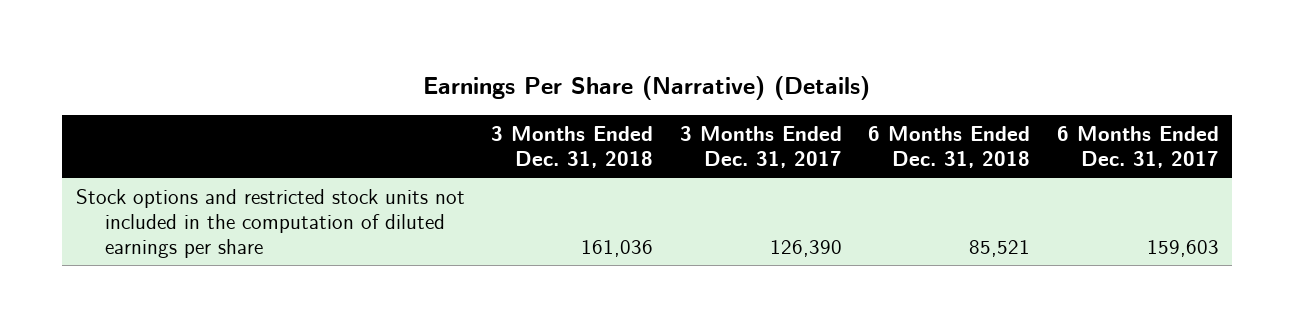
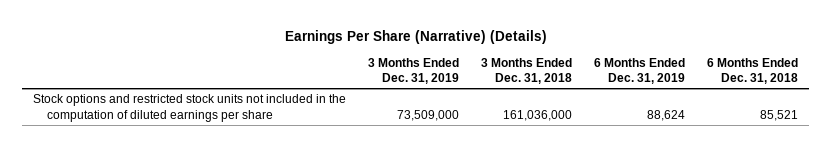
- | 3 Months Ended Dec. 31, 2018 | 3 Months Ended Dec. 31, 2017 | 6 Months Ended Dec. 31, 2018 | 6 Months Ended Dec. 31, 2017
+ | 3 Months Ended Dec. 31, 2019 | 3 Months Ended Dec. 31, 2018 | 6 Months Ended Dec. 31, 2019 | 6 Months Ended Dec. 31, 2018
- Stock options and restricted stock units not included in the computation of diluted earnings per share | 161,036 | 126,390 | 85,521 | 159,603
+ Stock options and restricted stock units not included in the computation of diluted earnings per share | 73,509,000 | 161,036,000 | 88,624 | 85,521

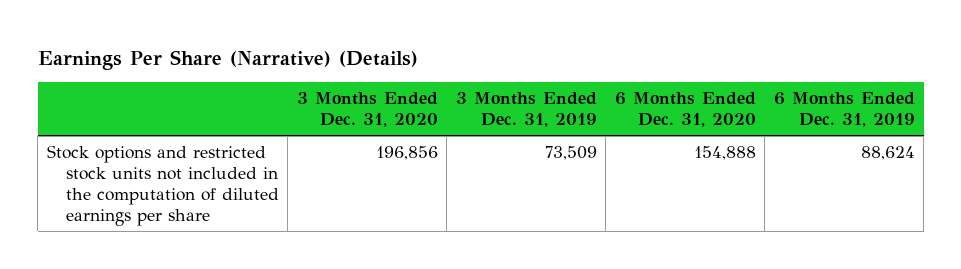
- | 3 Months Ended Dec. 31, 2019 | 3 Months Ended Dec. 31, 2018 | 6 Months Ended Dec. 31, 2019 | 6 Months Ended Dec. 31, 2018
+ | 3 Months Ended Dec. 31, 2020 | 3 Months Ended Dec. 31, 2019 | 6 Months Ended Dec. 31, 2020 | 6 Months Ended Dec. 31, 2019
- Stock options and restricted stock units not included in the computation of diluted earnings per share | 73,509,000 | 161,036,000 | 88,624 | 85,521
+ Stock options and restricted stock units not included in the computation of diluted earnings per share | 196,856 | 73,509 | 154,888 | 88,624

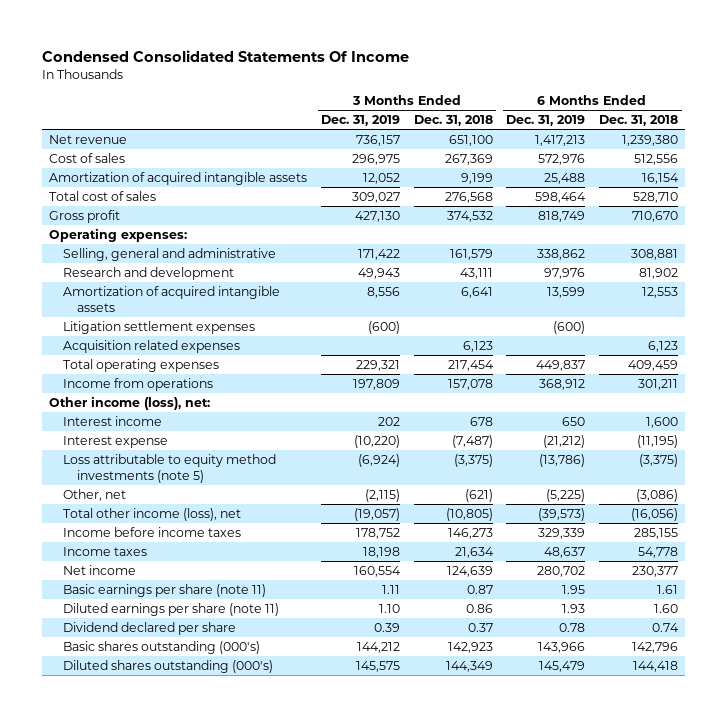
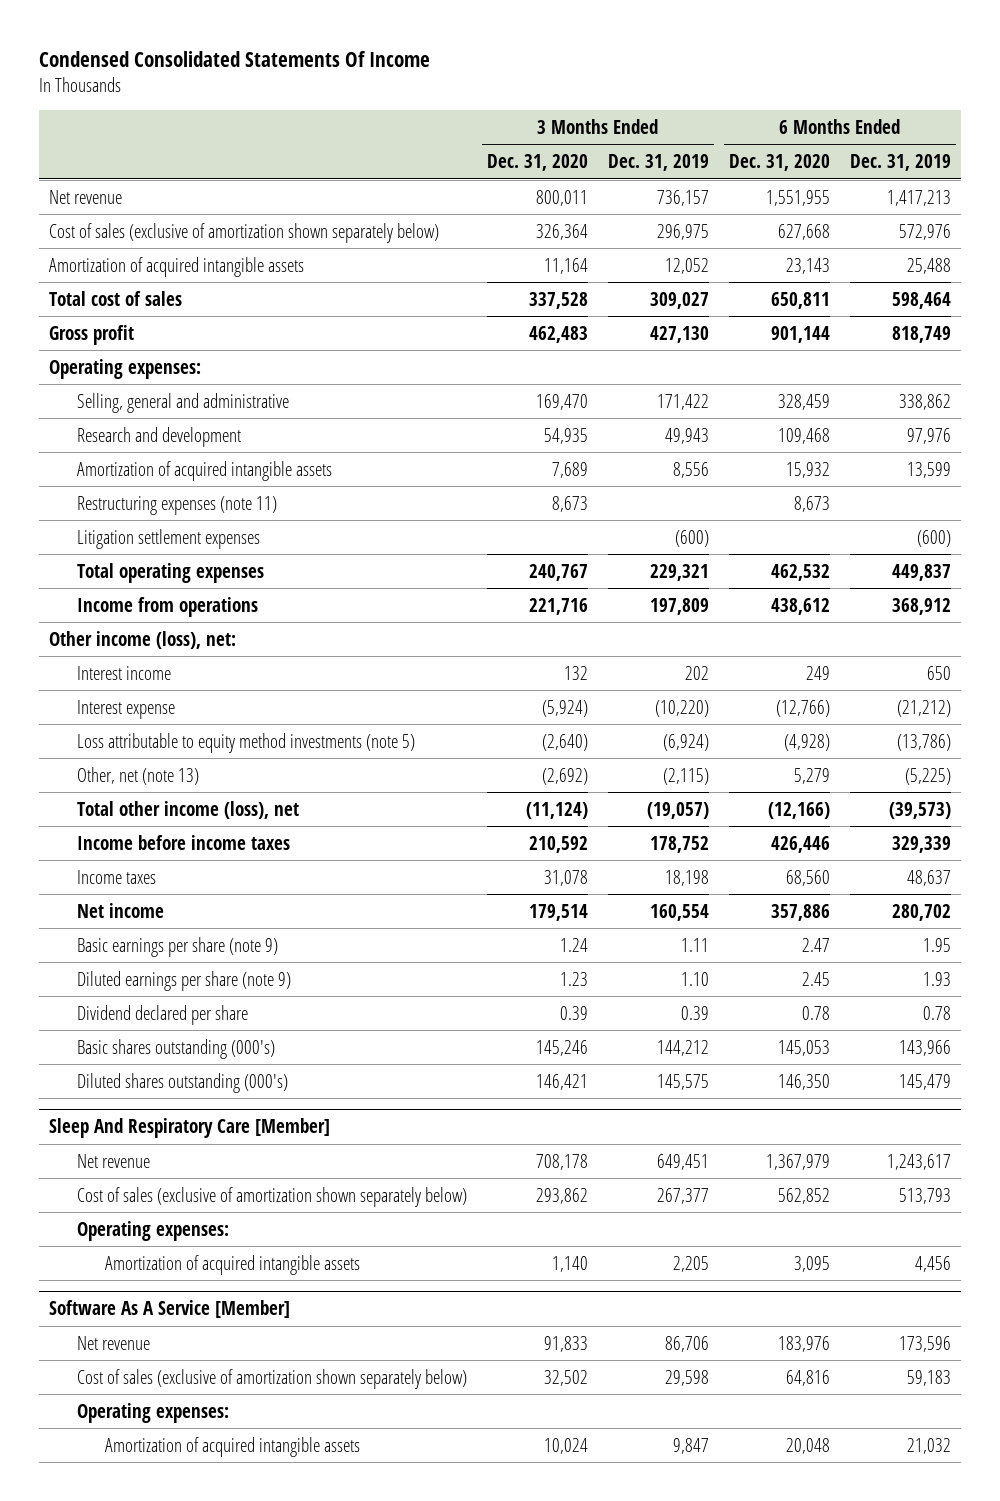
- | 3 Months Ended Dec. 31, 2019 | 3 Months Ended Dec. 31, 2018 | 6 Months Ended Dec. 31, 2019 | 6 Months Ended Dec. 31, 2018
+ | 3 Months Ended Dec. 31, 2020 | 3 Months Ended Dec. 31, 2019 | 6 Months Ended Dec. 31, 2020 | 6 Months Ended Dec. 31, 2019
- Cost of sales | 296,975 | 267,369 | 572,976 | 512,556
+ Cost of sales (exclusive of amortization shown separately below) | 326,364 | 296,975 | 627,668 | 572,976
+ Restructuring expenses (note 11) | 8,673 | | 8,673 |
- Acquisition related expenses | | 6,123 | | 6,123
- Other, net | (2,115) | (621) | (5,225) | (3,086)
+ Other, net (note 13) | (2,692) | (2,115) | 5,279 | (5,225)
- Basic earnings per share (note 11) | 1.11 | 0.87 | 1.95 | 1.61
- Diluted earnings per share (note 11) | 1.10 | 0.86 | 1.93 | 1.60
+ Basic earnings per share (note 9) | 1.24 | 1.11 | 2.47 | 1.95
+ Diluted earnings per share (note 9) | 1.23 | 1.10 | 2.45 | 1.93
+ Sleep And Respiratory Care [Member]
+ Net revenue | 708,178 | 649,451 | 1,367,979 | 1,243,617
+ Cost of sales (exclusive of amortization shown separately below) | 293,862 | 267,377 | 562,852 | 513,793
+ Operating expenses:
+ Amortization of acquired intangible assets | 1,140 | 2,205 | 3,095 | 4,456
+ Software As A Service [Member]
+ Net revenue | 91,833 | 86,706 | 183,976 | 173,596
+ Cost of sales (exclusive of amortization shown separately below) | 32,502 | 29,598 | 64,816 | 59,183
+ Operating expenses:
+ Amortization of acquired intangible assets | 10,024 | 9,847 | 20,048 | 21,032

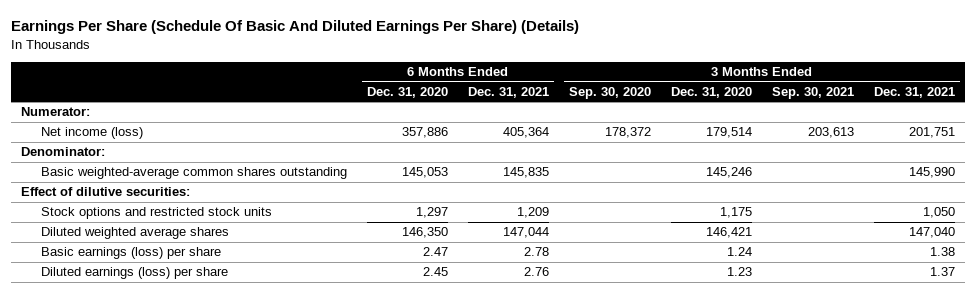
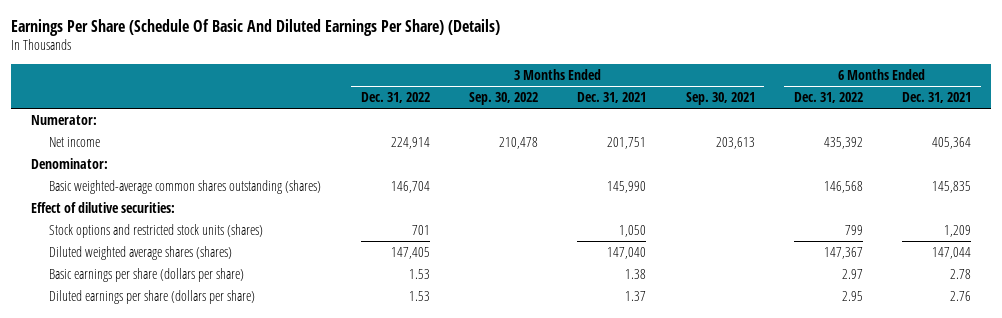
- | 6 Months Ended Dec. 31, 2020 | 6 Months Ended Dec. 31, 2021 | 3 Months Ended Sep. 30, 2020 | 3 Months Ended Dec. 31, 2020 | 3 Months Ended Sep. 30, 2021 | 3 Months Ended Dec. 31, 2021
+ | 3 Months Ended Dec. 31, 2022 | 3 Months Ended Sep. 30, 2022 | 3 Months Ended Dec. 31, 2021 | 3 Months Ended Sep. 30, 2021 | 6 Months Ended Dec. 31, 2022 | 6 Months Ended Dec. 31, 2021
- Net income (loss) | 357,886 | 405,364 | 178,372 | 179,514 | 203,613 | 201,751
+ Net income | 224,914 | 210,478 | 201,751 | 203,613 | 435,392 | 405,364
- Basic weighted-average common shares outstanding | 145,053 | 145,835 | | 145,246 | | 145,990
+ Basic weighted-average common shares outstanding (shares) | 146,704 | | 145,990 | | 146,568 | 145,835
- Stock options and restricted stock units | 1,297 | 1,209 | | 1,175 | | 1,050
- Diluted weighted average shares | 146,350 | 147,044 | | 146,421 | | 147,040
- Basic earnings (loss) per share | 2.47 | 2.78 | | 1.24 | | 1.38
- Diluted earnings (loss) per share | 2.45 | 2.76 | | 1.23 | | 1.37
+ Stock options and restricted stock units (shares) | 701 | | 1,050 | | 799 | 1,209
+ Diluted weighted average shares (shares) | 147,405 | | 147,040 | | 147,367 | 147,044
+ Basic earnings per share (dollars per share) | 1.53 | | 1.38 | | 2.97 | 2.78
+ Diluted earnings per share (dollars per share) | 1.53 | | 1.37 | | 2.95 | 2.76

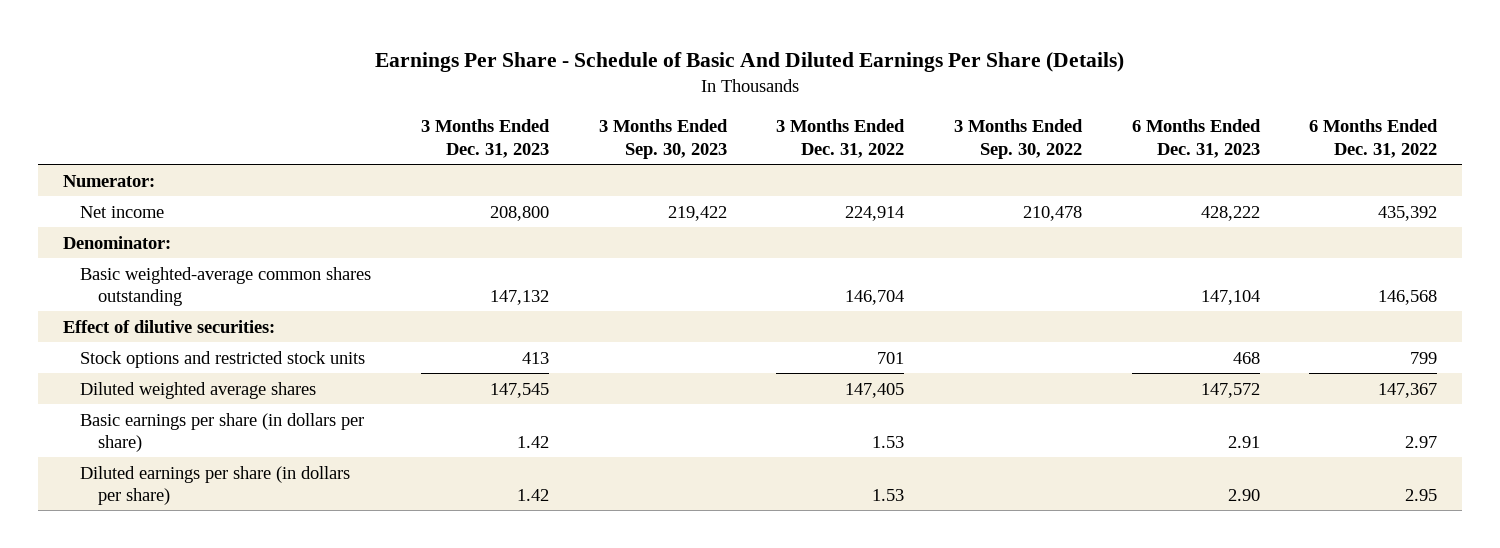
- Earnings Per Share (Schedule Of Basic And Diluted Earnings Per Share) (Details)
+ Earnings Per Share - Schedule of Basic And Diluted Earnings Per Share (Details)
- | 3 Months Ended Dec. 31, 2022 | 3 Months Ended Sep. 30, 2022 | 3 Months Ended Dec. 31, 2021 | 3 Months Ended Sep. 30, 2021 | 6 Months Ended Dec. 31, 2022 | 6 Months Ended Dec. 31, 2021
+ | 3 Months Ended Dec. 31, 2023 | 3 Months Ended Sep. 30, 2023 | 3 Months Ended Dec. 31, 2022 | 3 Months Ended Sep. 30, 2022 | 6 Months Ended Dec. 31, 2023 | 6 Months Ended Dec. 31, 2022
- Basic weighted-average common shares outstanding (shares) | 146,704 | | 145,990 | | 146,568 | 145,835
+ Basic weighted-average common shares outstanding | 147,132 | | 146,704 | | 147,104 | 146,568
- Stock options and restricted stock units (shares) | 701 | | 1,050 | | 799 | 1,209
- Diluted weighted average shares (shares) | 147,405 | | 147,040 | | 147,367 | 147,044
- Basic earnings per share (dollars per share) | 1.53 | | 1.38 | | 2.97 | 2.78
- Diluted earnings per share (dollars per share) | 1.53 | | 1.37 | | 2.95 | 2.76
+ Stock options and restricted stock units | 413 | | 701 | | 468 | 799
+ Diluted weighted average shares | 147,545 | | 147,405 | | 147,572 | 147,367
+ Basic earnings per share (in dollars per share) | 1.42 | | 1.53 | | 2.91 | 2.97
+ Diluted earnings per share (in dollars per share) | 1.42 | | 1.53 | | 2.90 | 2.95

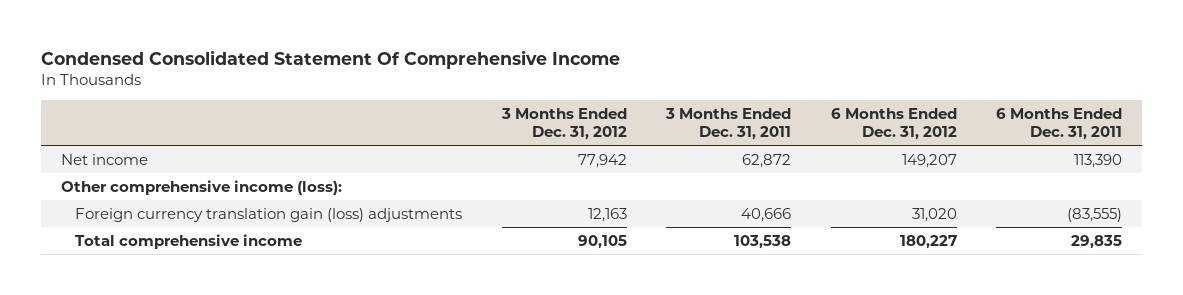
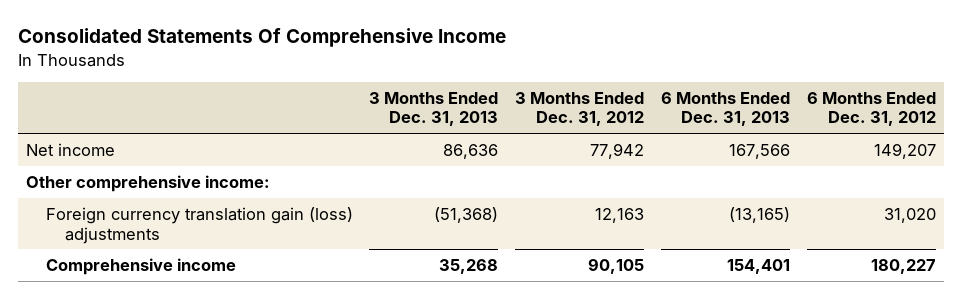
- Condensed Consolidated Statement Of Comprehensive Income
+ Consolidated Statements Of Comprehensive Income
- | 3 Months Ended Dec. 31, 2012 | 3 Months Ended Dec. 31, 2011 | 6 Months Ended Dec. 31, 2012 | 6 Months Ended Dec. 31, 2011
+ | 3 Months Ended Dec. 31, 2013 | 3 Months Ended Dec. 31, 2012 | 6 Months Ended Dec. 31, 2013 | 6 Months Ended Dec. 31, 2012
- Other comprehensive income (loss):
+ Other comprehensive income:
- Total comprehensive income | 90,105 | 103,538 | 180,227 | 29,835
+ Comprehensive income | 35,268 | 90,105 | 154,401 | 180,227

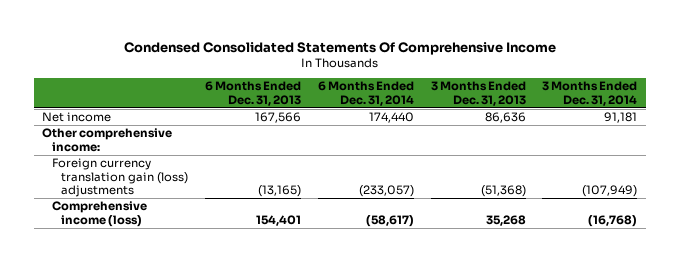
- Consolidated Statements Of Comprehensive Income
+ Condensed Consolidated Statements Of Comprehensive Income
- | 3 Months Ended Dec. 31, 2013 | 3 Months Ended Dec. 31, 2012 | 6 Months Ended Dec. 31, 2013 | 6 Months Ended Dec. 31, 2012
+ | 6 Months Ended Dec. 31, 2013 | 6 Months Ended Dec. 31, 2014 | 3 Months Ended Dec. 31, 2013 | 3 Months Ended Dec. 31, 2014
- Comprehensive income | 35,268 | 90,105 | 154,401 | 180,227
+ Comprehensive income (loss) | 154,401 | (58,617) | 35,268 | (16,768)

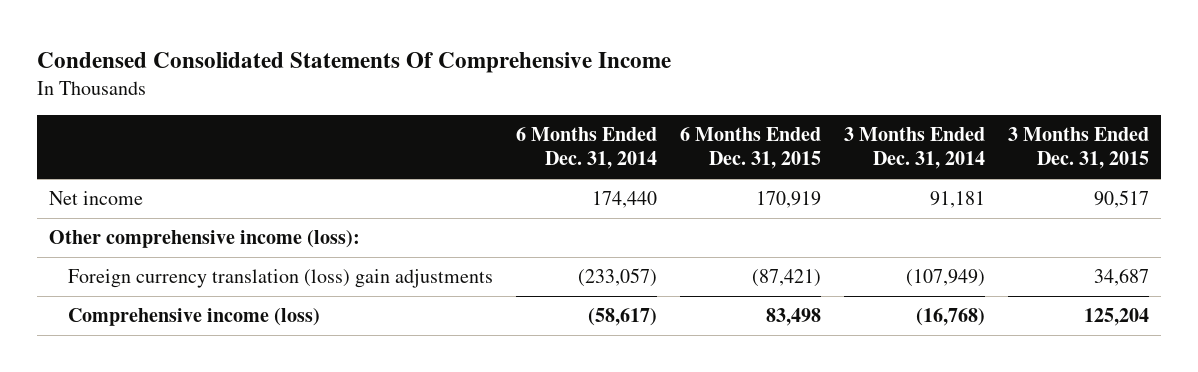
- | 6 Months Ended Dec. 31, 2013 | 6 Months Ended Dec. 31, 2014 | 3 Months Ended Dec. 31, 2013 | 3 Months Ended Dec. 31, 2014
+ | 6 Months Ended Dec. 31, 2014 | 6 Months Ended Dec. 31, 2015 | 3 Months Ended Dec. 31, 2014 | 3 Months Ended Dec. 31, 2015
- Other comprehensive income:
- Foreign currency translation gain (loss) adjustments | (13,165) | (233,057) | (51,368) | (107,949)
+ Other comprehensive income (loss):
+ Foreign currency translation (loss) gain adjustments | (233,057) | (87,421) | (107,949) | 34,687

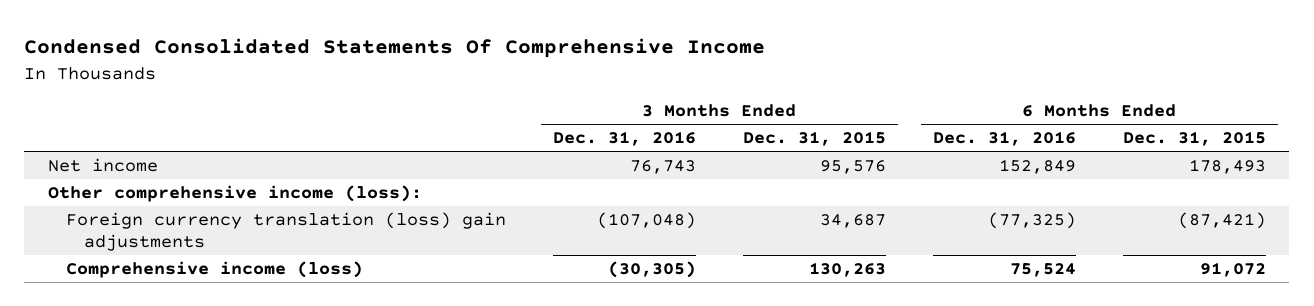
- | 6 Months Ended Dec. 31, 2014 | 6 Months Ended Dec. 31, 2015 | 3 Months Ended Dec. 31, 2014 | 3 Months Ended Dec. 31, 2015
+ | 3 Months Ended Dec. 31, 2016 | 3 Months Ended Dec. 31, 2015 | 6 Months Ended Dec. 31, 2016 | 6 Months Ended Dec. 31, 2015
- Net income | 174,440 | 170,919 | 91,181 | 90,517
+ Net income | 76,743 | 95,576 | 152,849 | 178,493
- Comprehensive income (loss) | (58,617) | 83,498 | (16,768) | 125,204
+ Comprehensive income (loss) | (30,305) | 130,263 | 75,524 | 91,072

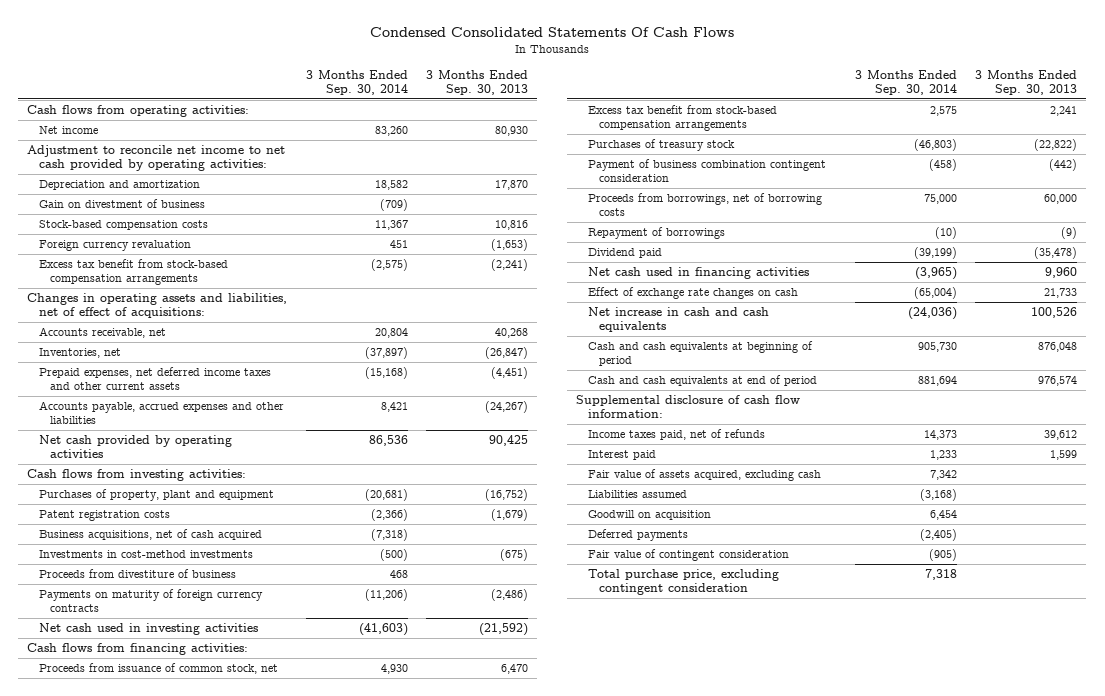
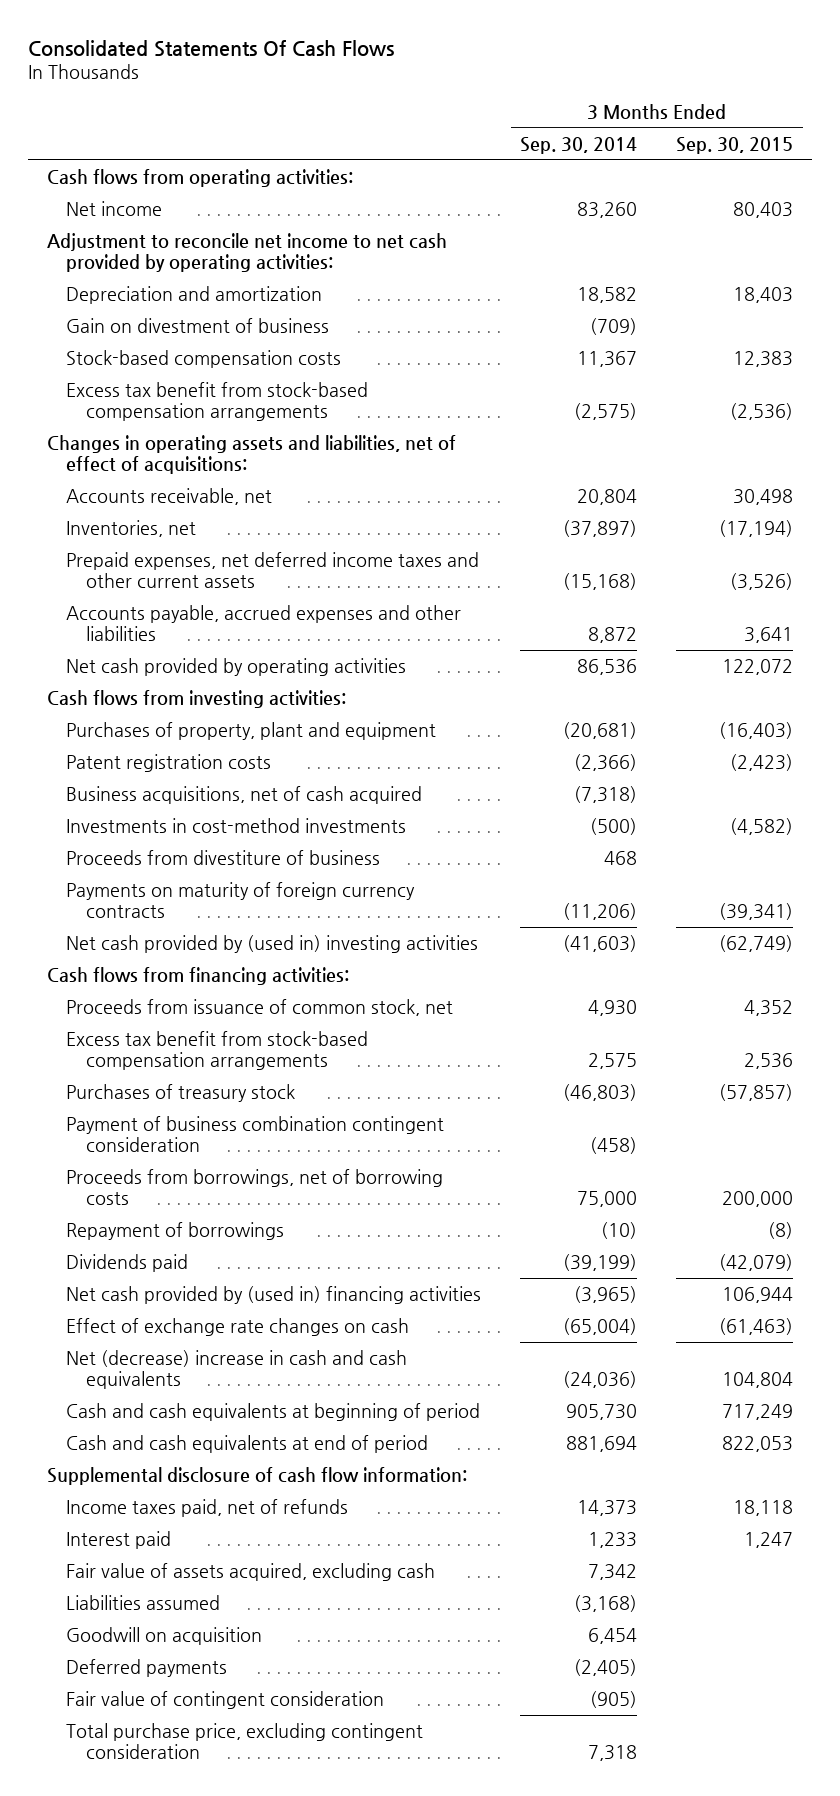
- Condensed Consolidated Statements Of Cash Flows
+ Consolidated Statements Of Cash Flows
- | 3 Months Ended Sep. 30, 2014 | 3 Months Ended Sep. 30, 2013
+ | 3 Months Ended Sep. 30, 2014 | 3 Months Ended Sep. 30, 2015
- Foreign currency revaluation | 451 | (1,653)
- Accounts payable, accrued expenses and other liabilities | 8,421 | (24,267)
+ Accounts payable, accrued expenses and other liabilities | 8,872 | 3,641
- Net cash used in investing activities | (41,603) | (21,592)
+ Net cash provided by (used in) investing activities | (41,603) | (62,749)
- Dividend paid | (39,199) | (35,478)
- Net cash used in financing activities | (3,965) | 9,960
+ Dividends paid | (39,199) | (42,079)
+ Net cash provided by (used in) financing activities | (3,965) | 106,944
- Net increase in cash and cash equivalents | (24,036) | 100,526
+ Net (decrease) increase in cash and cash equivalents | (24,036) | 104,804

